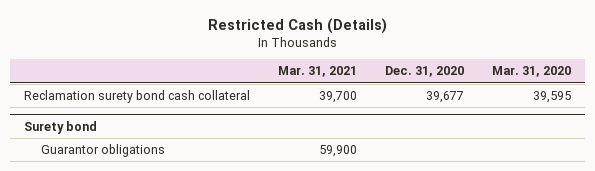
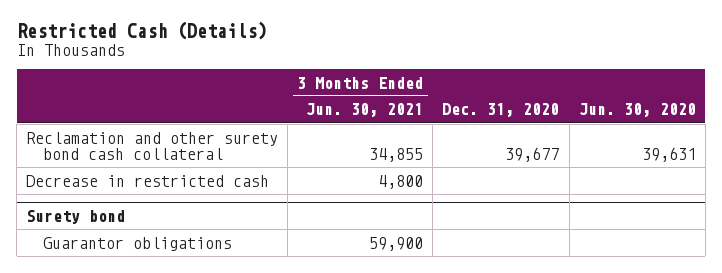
- | Mar. 31, 2021 | Dec. 31, 2020 | Mar. 31, 2020
+ | 3 Months Ended Jun. 30, 2021 | Dec. 31, 2020 | Jun. 30, 2020
- Reclamation surety bond cash collateral | 39,700 | 39,677 | 39,595
+ Reclamation and other surety bond cash collateral | 34,855 | 39,677 | 39,631
+ Decrease in restricted cash | 4,800 | |

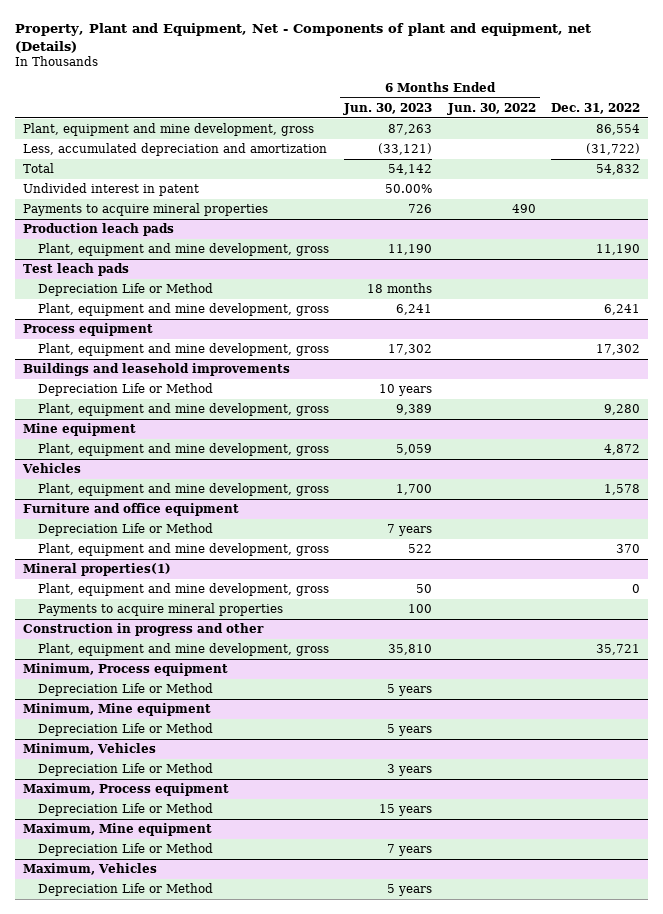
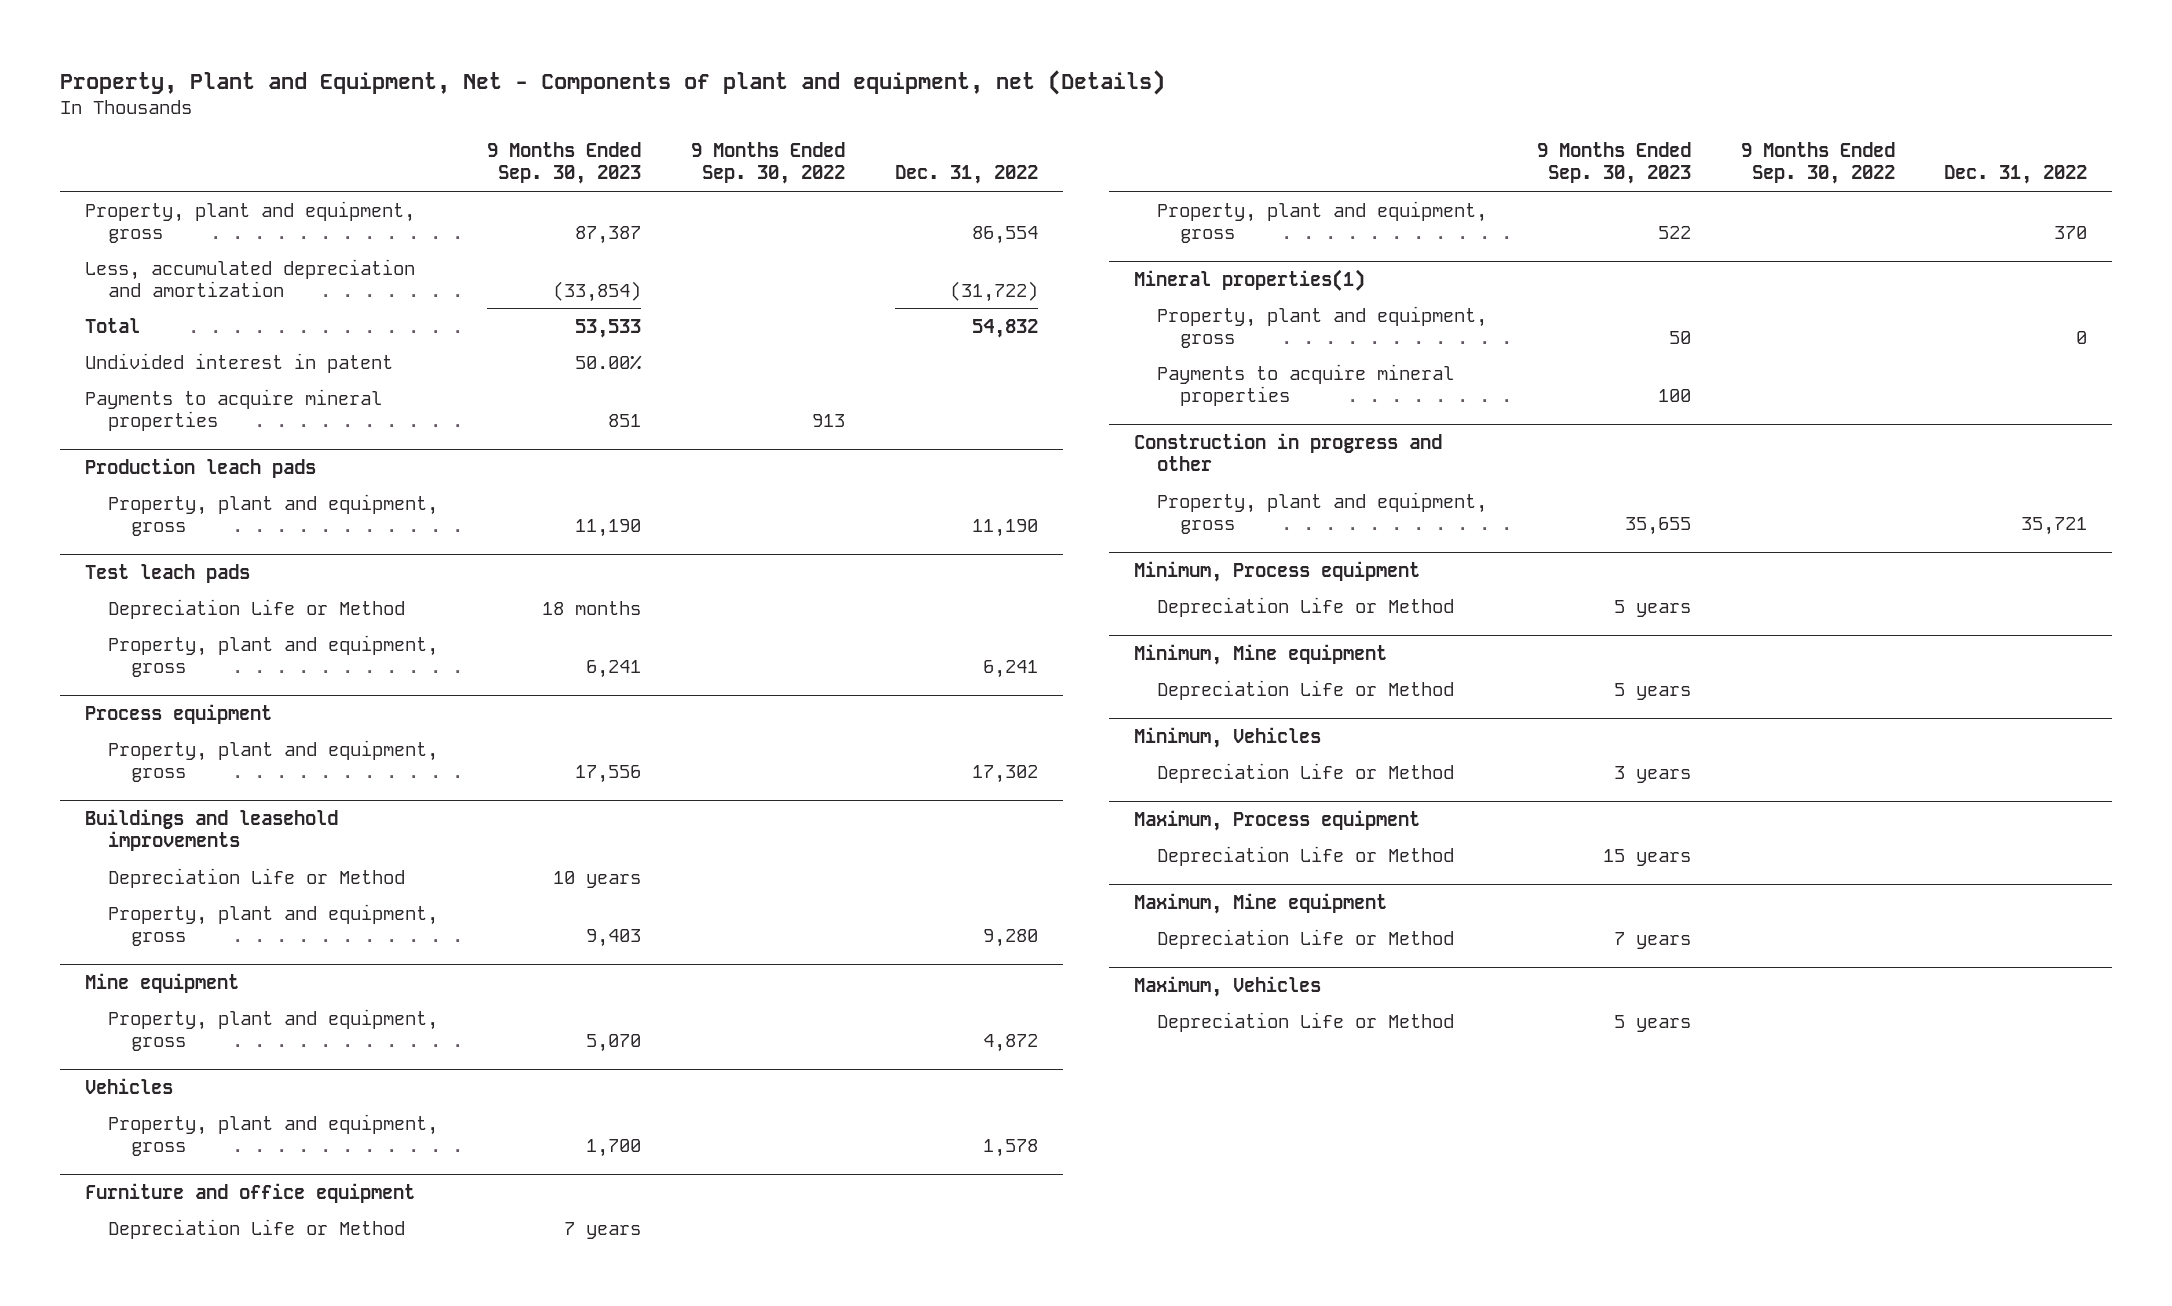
- | 6 Months Ended Jun. 30, 2023 | 6 Months Ended Jun. 30, 2022 | Dec. 31, 2022
+ | 9 Months Ended Sep. 30, 2023 | 9 Months Ended Sep. 30, 2022 | Dec. 31, 2022
- Plant, equipment and mine development, gross | 87,263 | | 86,554
+ Property, plant and equipment, gross | 87,387 | | 86,554
@ Production leach pads
- Plant, equipment and mine development, gross | 11,190 | | 11,190
+ Property, plant and equipment, gross | 11,190 | | 11,190
@ Test leach pads
- Plant, equipment and mine development, gross | 6,241 | | 6,241
+ Property, plant and equipment, gross | 6,241 | | 6,241
@ Process equipment
- Plant, equipment and mine development, gross | 17,302 | | 17,302
+ Property, plant and equipment, gross | 17,556 | | 17,302
@ Buildings and leasehold improvements
- Plant, equipment and mine development, gross | 9,389 | | 9,280
+ Property, plant and equipment, gross | 9,403 | | 9,280
@ Mine equipment
- Plant, equipment and mine development, gross | 5,059 | | 4,872
+ Property, plant and equipment, gross | 5,070 | | 4,872
@ Vehicles
- Plant, equipment and mine development, gross | 1,700 | | 1,578
+ Property, plant and equipment, gross | 1,700 | | 1,578
@ Furniture and office equipment
- Plant, equipment and mine development, gross | 522 | | 370
+ Property, plant and equipment, gross | 522 | | 370
@ Mineral properties(1)
- Plant, equipment and mine development, gross | 50 | | 0
+ Property, plant and equipment, gross | 50 | | 0
@ Construction in progress and other
- Plant, equipment and mine development, gross | 35,810 | | 35,721
+ Property, plant and equipment, gross | 35,655 | | 35,721

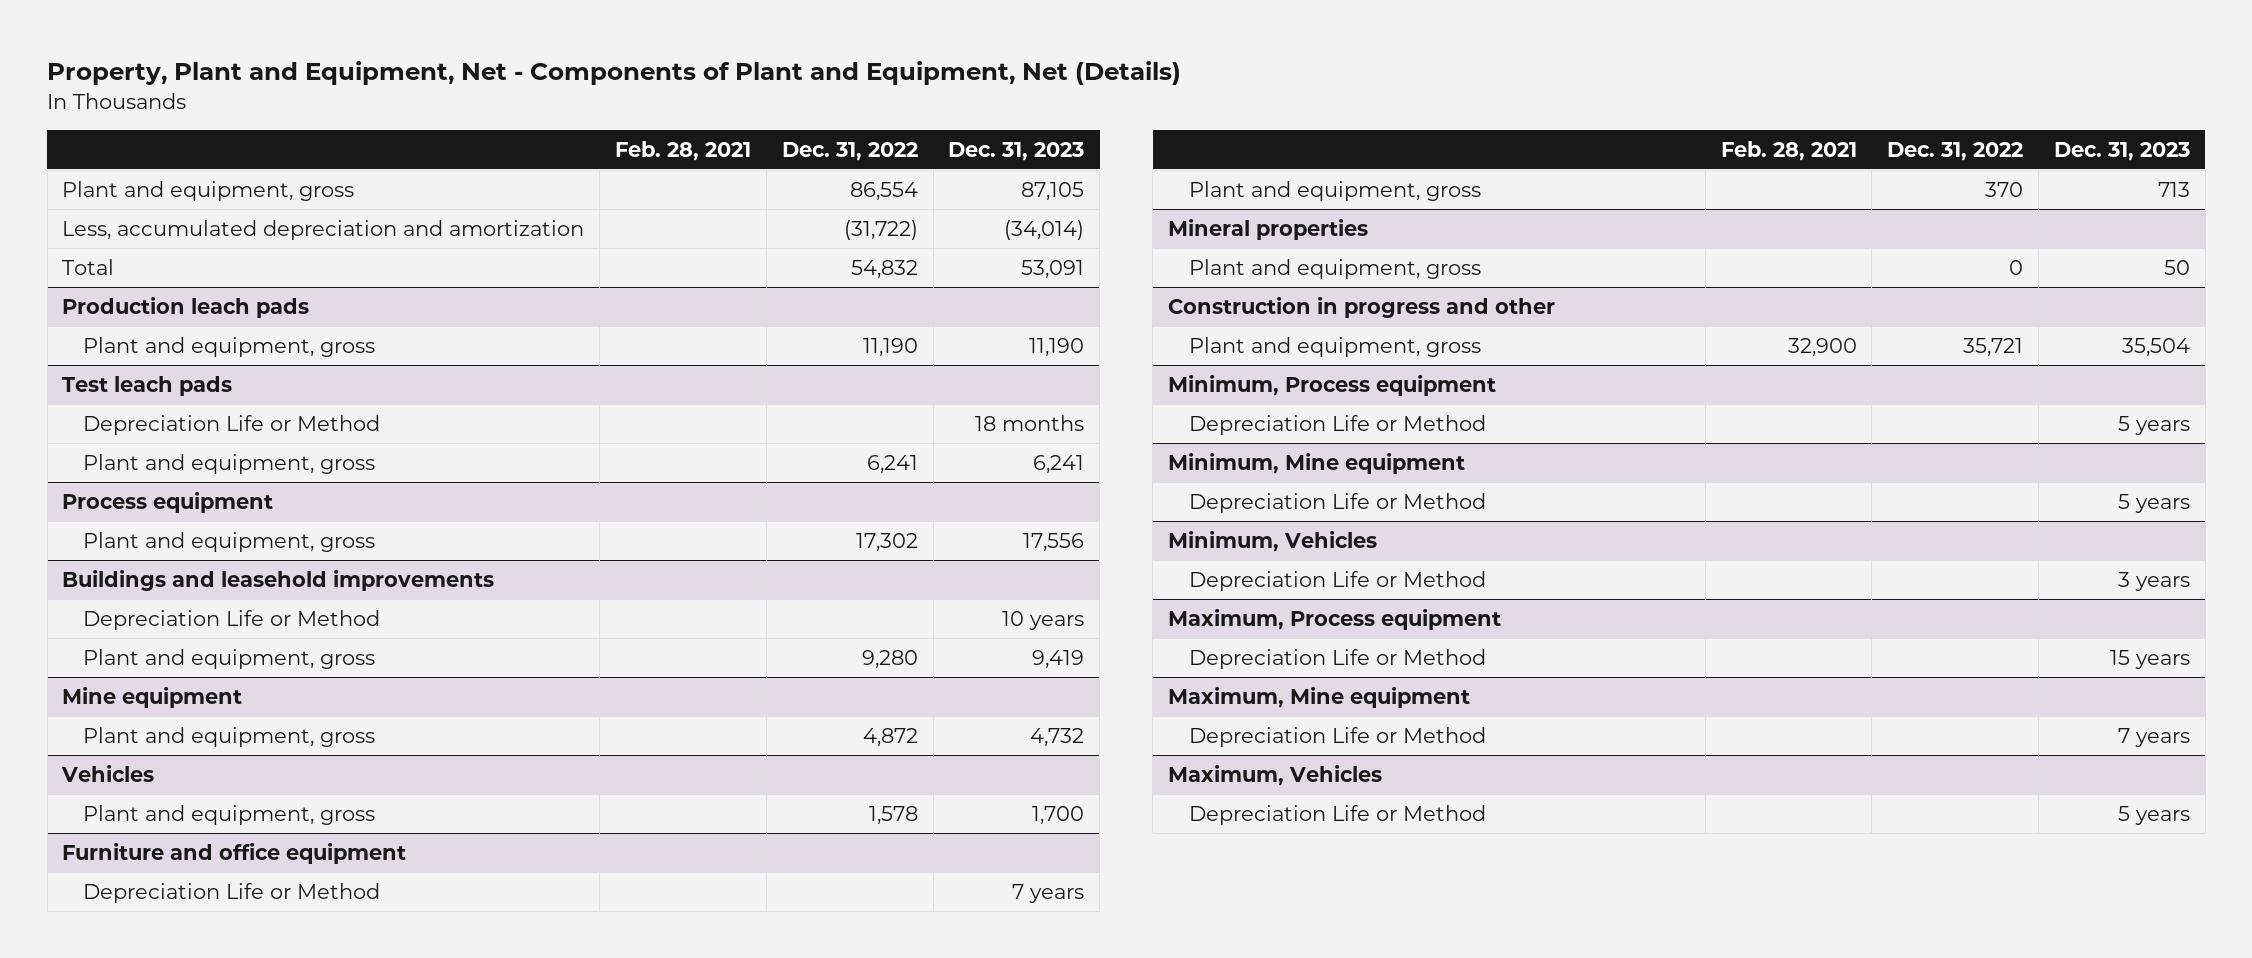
- Property, Plant and Equipment, Net - Components of plant and equipment, net (Details)
+ Property, Plant and Equipment, Net - Components of Plant and Equipment, Net (Details)
- | 9 Months Ended Sep. 30, 2023 | 9 Months Ended Sep. 30, 2022 | Dec. 31, 2022
+ | Feb. 28, 2021 | Dec. 31, 2022 | Dec. 31, 2023
- Property, plant and equipment, gross | 87,387 | | 86,554
+ Plant and equipment, gross | | 86,554 | 87,105
- Undivided interest in patent | 50.00% | |
- Payments to acquire mineral properties | 851 | 913 |
@ Production leach pads
- Property, plant and equipment, gross | 11,190 | | 11,190
+ Plant and equipment, gross | | 11,190 | 11,190
@ Test leach pads
- Property, plant and equipment, gross | 6,241 | | 6,241
+ Plant and equipment, gross | | 6,241 | 6,241
@ Process equipment
- Property, plant and equipment, gross | 17,556 | | 17,302
+ Plant and equipment, gross | | 17,302 | 17,556
@ Buildings and leasehold improvements
- Property, plant and equipment, gross | 9,403 | | 9,280
+ Plant and equipment, gross | | 9,280 | 9,419
@ Mine equipment
- Property, plant and equipment, gross | 5,070 | | 4,872
+ Plant and equipment, gross | | 4,872 | 4,732
@ Vehicles
- Property, plant and equipment, gross | 1,700 | | 1,578
+ Plant and equipment, gross | | 1,578 | 1,700
@ Furniture and office equipment
- Property, plant and equipment, gross | 522 | | 370
- Mineral properties(1)
- Property, plant and equipment, gross | 50 | | 0
- Payments to acquire mineral properties | 100 | |
@ Furniture and office equipment
+ Plant and equipment, gross | | 370 | 713
+ Mineral properties
+ Plant and equipment, gross | | 0 | 50
@ Construction in progress and other
- Property, plant and equipment, gross | 35,655 | | 35,721
+ Plant and equipment, gross | 32,900 | 35,721 | 35,504

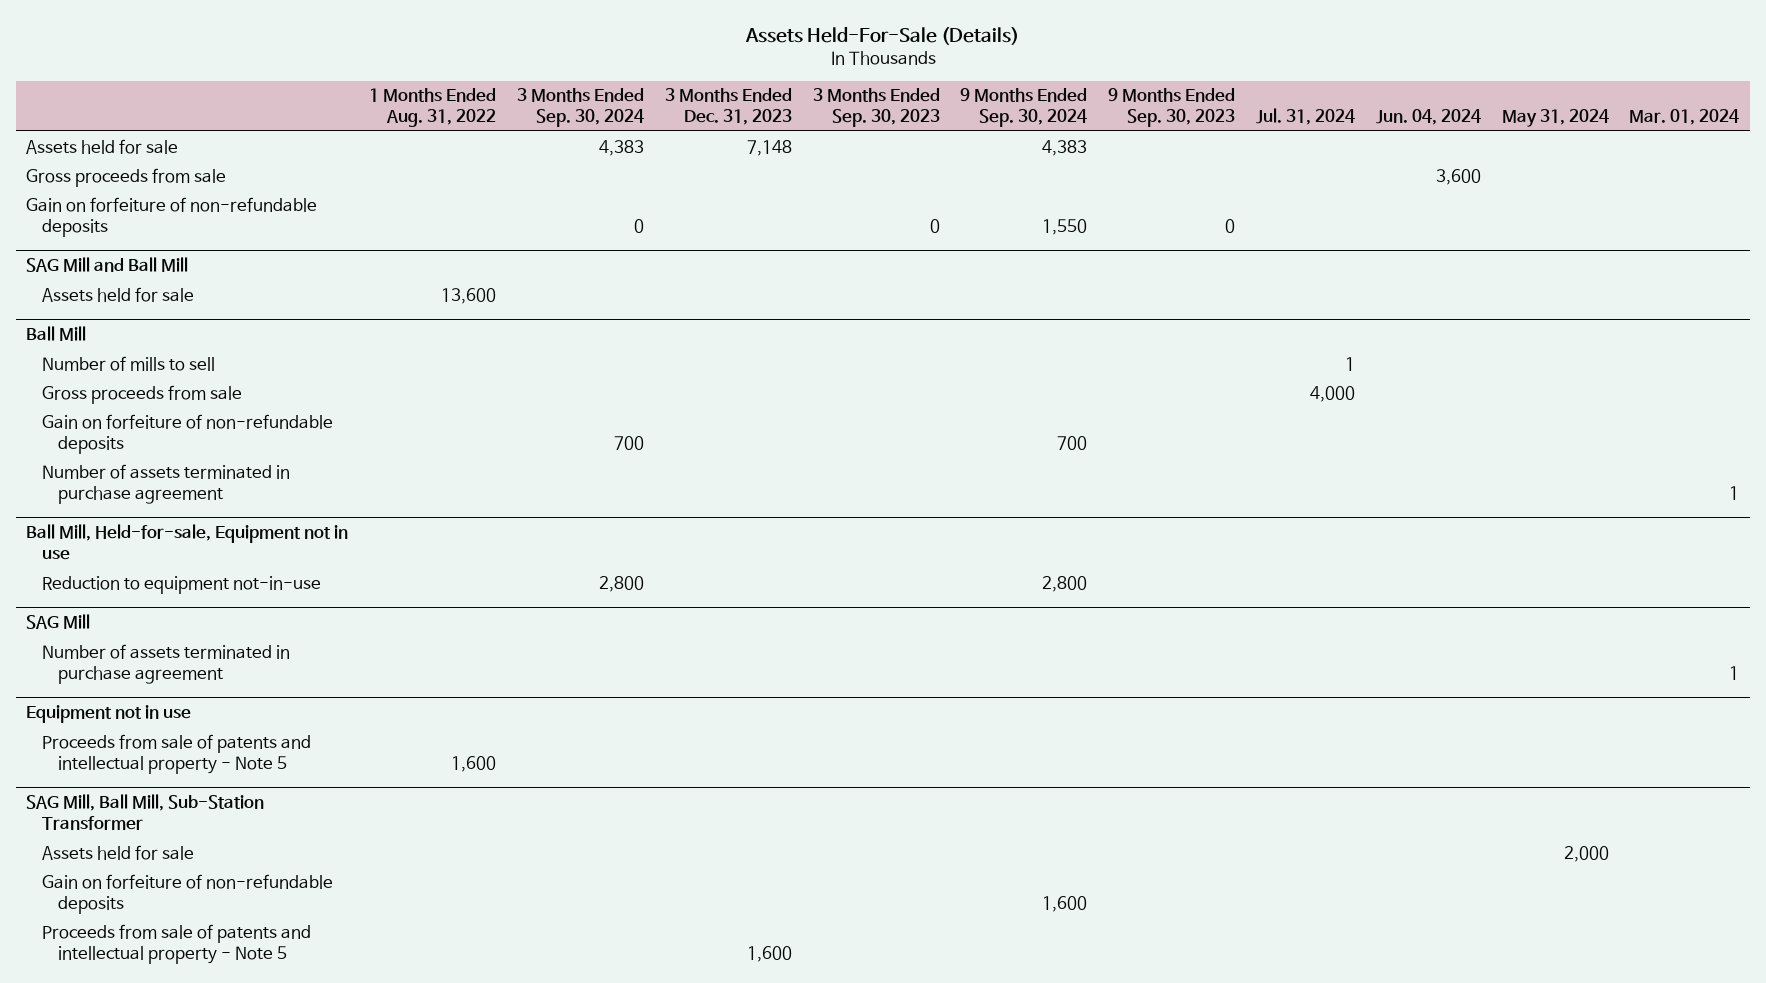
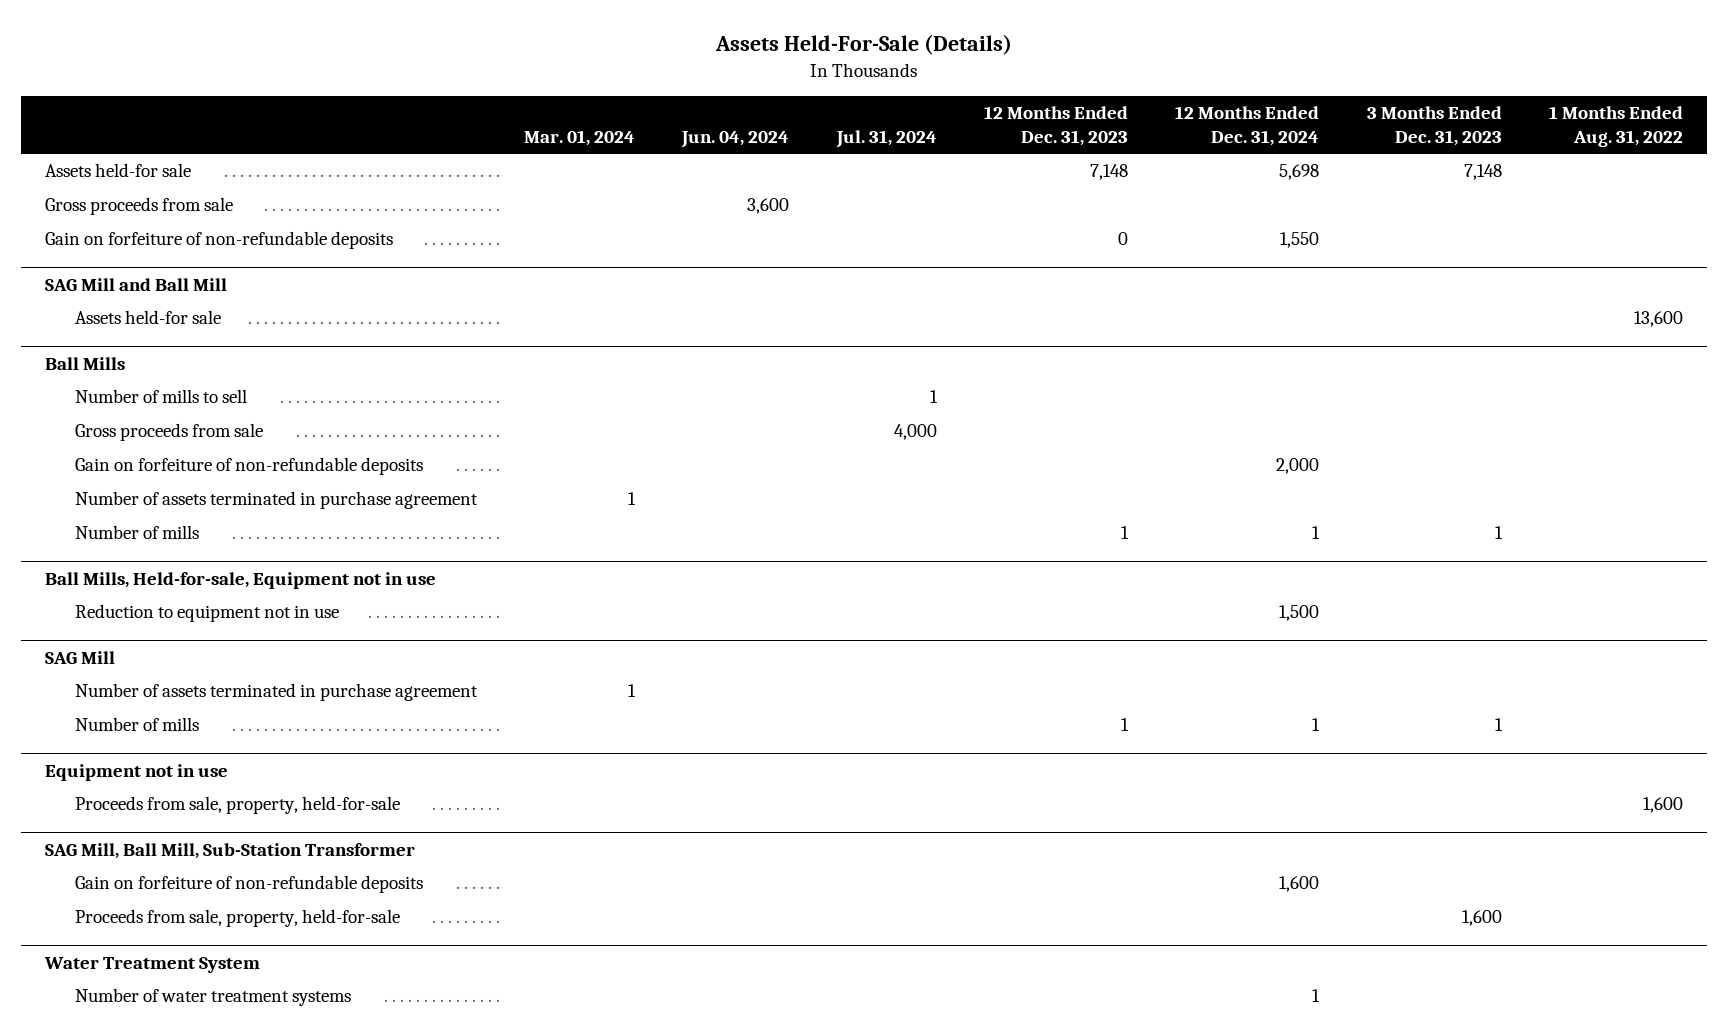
- | 1 Months Ended Aug. 31, 2022 | 3 Months Ended Sep. 30, 2024 | 3 Months Ended Dec. 31, 2023 | 3 Months Ended Sep. 30, 2023 | 9 Months Ended Sep. 30, 2024 | 9 Months Ended Sep. 30, 2023 | Jul. 31, 2024 | Jun. 04, 2024 | May 31, 2024 | Mar. 01, 2024
+ | Mar. 01, 2024 | Jun. 04, 2024 | Jul. 31, 2024 | 12 Months Ended Dec. 31, 2023 | 12 Months Ended Dec. 31, 2024 | 3 Months Ended Dec. 31, 2023 | 1 Months Ended Aug. 31, 2022
- Assets held for sale | | 4,383 | 7,148 | | 4,383 | | | | |
+ Assets held-for sale | | | | 7,148 | 5,698 | 7,148 |
@ SAG Mill and Ball Mill
- Assets held for sale | 13,600 | | | | | | | | |
- Ball Mill
@ SAG Mill and Ball Mill
+ Assets held-for sale | | | | | | | 13,600
+ Ball Mills
- Ball Mill, Held-for-sale, Equipment not in use
- Reduction to equipment not-in-use | | 2,800 | | | 2,800 | | | | |
+ Number of mills | | | | 1 | 1 | 1 |
+ Ball Mills, Held-for-sale, Equipment not in use
+ Reduction to equipment not in use | | | | | 1,500 | |
@ SAG Mill
+ Number of mills | | | | 1 | 1 | 1 |
@ Equipment not in use
- Proceeds from sale of patents and intellectual property - Note 5 | 1,600 | | | | | | | | |
+ Proceeds from sale, property, held-for-sale | | | | | | | 1,600
@ SAG Mill, Ball Mill, Sub-Station Transformer
- Assets held for sale | | | | | | | | | 2,000 |
- Proceeds from sale of patents and intellectual property - Note 5 | | | 1,600 | | | | | | |
+ Proceeds from sale, property, held-for-sale | | | | | | 1,600 |
+ Water Treatment System
+ Number of water treatment systems | | | | | 1 | |

